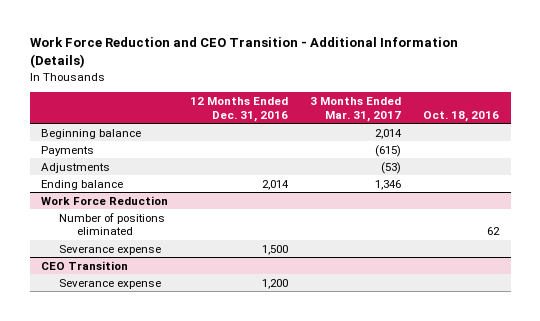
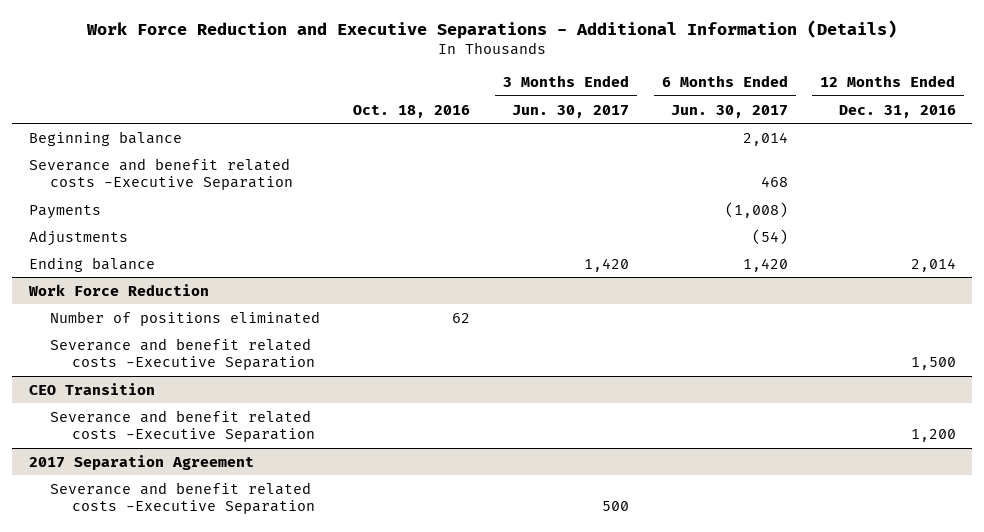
- Work Force Reduction and CEO Transition - Additional Information (Details)
+ Work Force Reduction and Executive Separations - Additional Information (Details)
- | 12 Months Ended Dec. 31, 2016 | 3 Months Ended Mar. 31, 2017 | Oct. 18, 2016
+ | Oct. 18, 2016 | 3 Months Ended Jun. 30, 2017 | 6 Months Ended Jun. 30, 2017 | 12 Months Ended Dec. 31, 2016
+ Severance and benefit related costs -Executive Separation | | | 468 |
@ Work Force Reduction
- Severance expense | 1,500 | |
+ Severance and benefit related costs -Executive Separation | | | | 1,500
@ CEO Transition
- Severance expense | 1,200 | |
+ Severance and benefit related costs -Executive Separation | | | | 1,200
+ 2017 Separation Agreement
+ Severance and benefit related costs -Executive Separation | | 500 | |

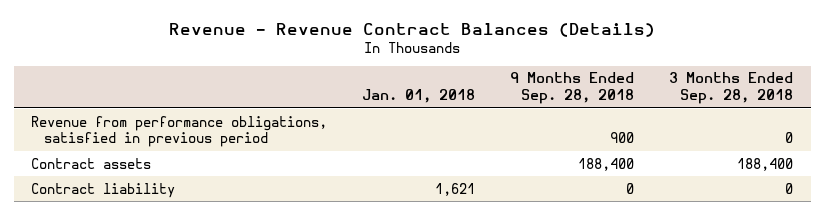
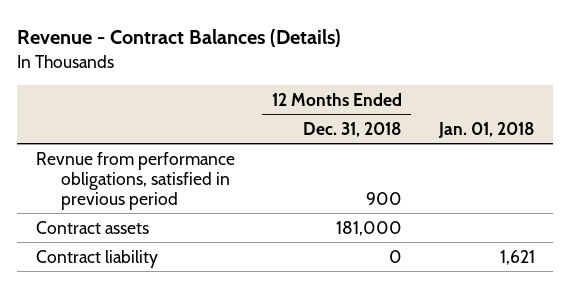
- Revenue - Revenue Contract Balances (Details)
+ Revenue - Contract Balances (Details)
- | Jan. 01, 2018 | 9 Months Ended Sep. 28, 2018 | 3 Months Ended Sep. 28, 2018
+ | 12 Months Ended Dec. 31, 2018 | Jan. 01, 2018
- Revenue from performance obligations, satisfied in previous period | | 900 | 0
+ Revnue from performance obligations, satisfied in previous period | 900 |

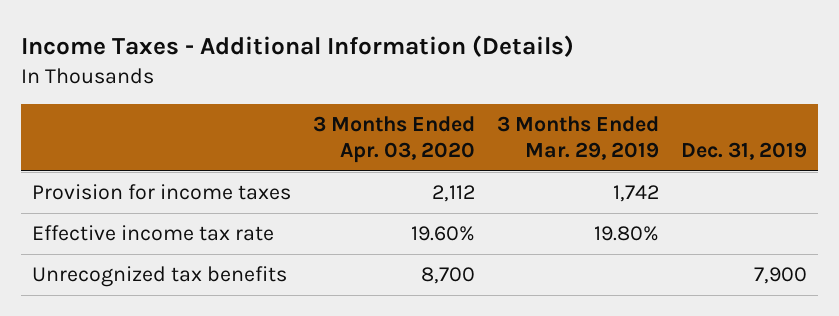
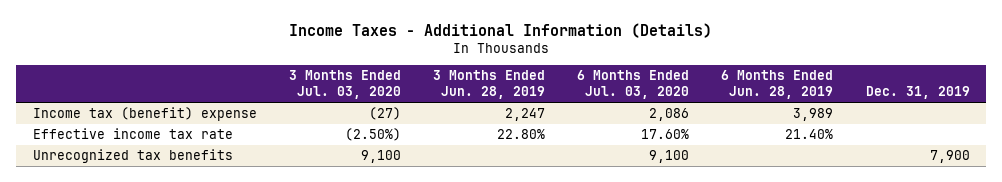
- | 3 Months Ended Apr. 03, 2020 | 3 Months Ended Mar. 29, 2019 | Dec. 31, 2019
+ | 3 Months Ended Jul. 03, 2020 | 3 Months Ended Jun. 28, 2019 | 6 Months Ended Jul. 03, 2020 | 6 Months Ended Jun. 28, 2019 | Dec. 31, 2019
- Provision for income taxes | 2,112 | 1,742 |
+ Income tax (benefit) expense | (27) | 2,247 | 2,086 | 3,989 |

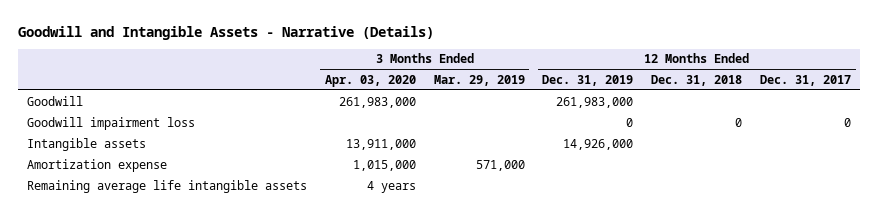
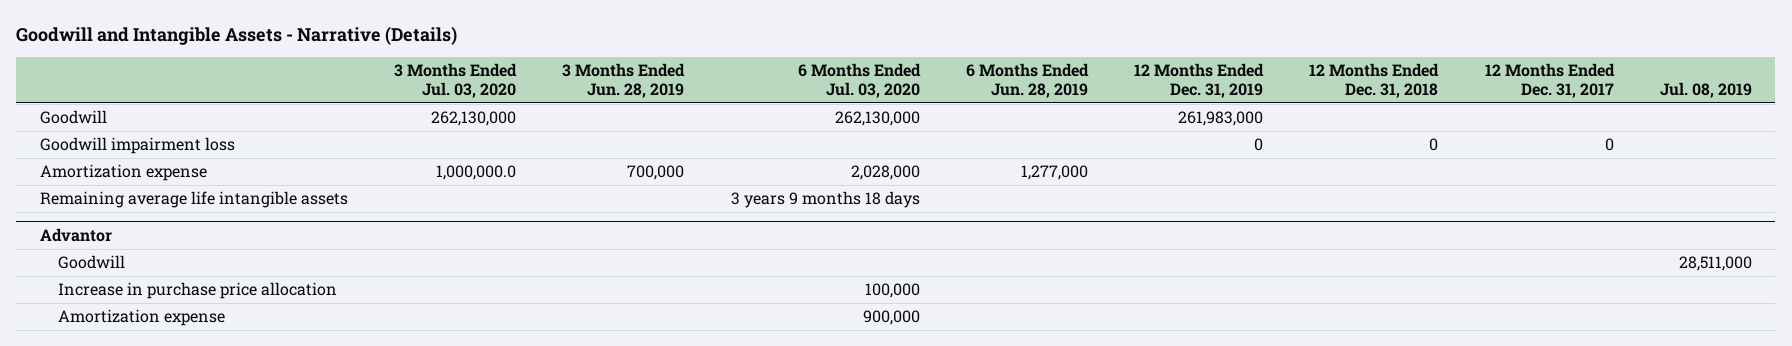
- | 3 Months Ended Apr. 03, 2020 | 3 Months Ended Mar. 29, 2019 | 12 Months Ended Dec. 31, 2019 | 12 Months Ended Dec. 31, 2018 | 12 Months Ended Dec. 31, 2017
+ | 3 Months Ended Jul. 03, 2020 | 3 Months Ended Jun. 28, 2019 | 6 Months Ended Jul. 03, 2020 | 6 Months Ended Jun. 28, 2019 | 12 Months Ended Dec. 31, 2019 | 12 Months Ended Dec. 31, 2018 | 12 Months Ended Dec. 31, 2017 | Jul. 08, 2019
- Intangible assets | 13,911,000 | | 14,926,000 | |
+ Advantor
+ Goodwill | | | | | | | | 28,511,000
+ Increase in purchase price allocation | | | 100,000 | | | | |
+ Amortization expense | | | 900,000 | | | | |

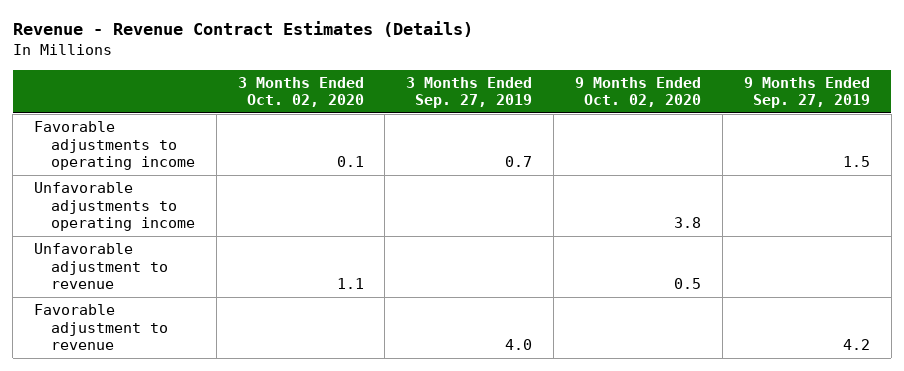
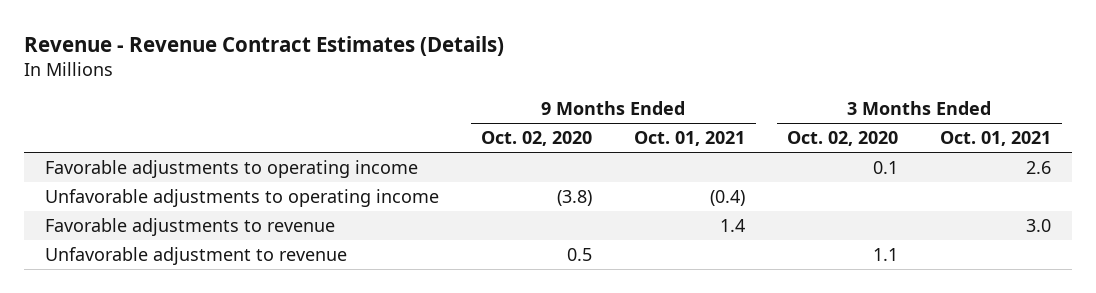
- | 3 Months Ended Oct. 02, 2020 | 3 Months Ended Sep. 27, 2019 | 9 Months Ended Oct. 02, 2020 | 9 Months Ended Sep. 27, 2019
+ | 9 Months Ended Oct. 02, 2020 | 9 Months Ended Oct. 01, 2021 | 3 Months Ended Oct. 02, 2020 | 3 Months Ended Oct. 01, 2021
- Unfavorable adjustments to operating income | | | 3.8 |
+ Unfavorable adjustments to operating income | (3.8) | (0.4) | |
+ Favorable adjustments to revenue | | 1.4 | | 3.0
- Favorable adjustment to revenue | | 4.0 | | 4.2

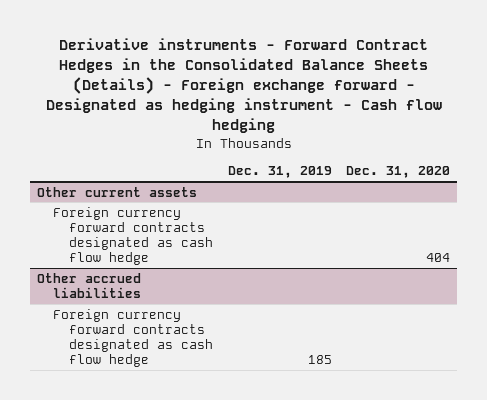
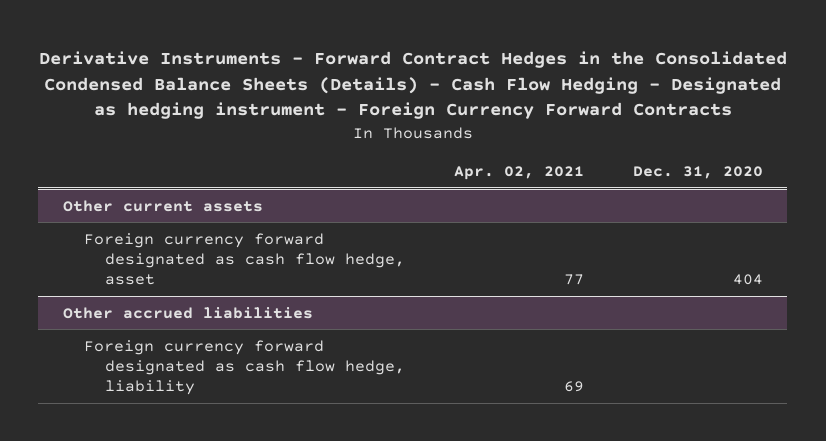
- Derivative instruments - Forward Contract Hedges in the Consolidated Balance Sheets (Details) - Foreign exchange forward - Designated as hedging instrument - Cash flow hedging
+ Derivative Instruments - Forward Contract Hedges in the Consolidated Condensed Balance Sheets (Details) - Cash Flow Hedging - Designated as hedging instrument - Foreign Currency Forward Contracts
- | Dec. 31, 2019 | Dec. 31, 2020
+ | Apr. 02, 2021 | Dec. 31, 2020
@ Other current assets
- Foreign currency forward contracts designated as cash flow hedge | | 404
+ Foreign currency forward designated as cash flow hedge, asset | 77 | 404
@ Other accrued liabilities
- Foreign currency forward contracts designated as cash flow hedge | 185 |
+ Foreign currency forward designated as cash flow hedge, liability | 69 |

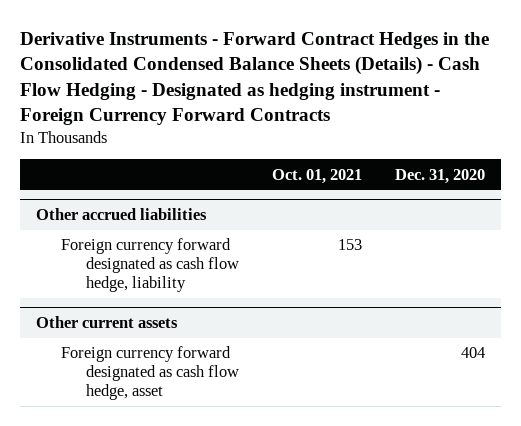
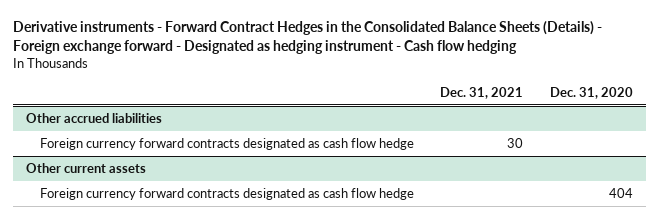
- Derivative Instruments - Forward Contract Hedges in the Consolidated Condensed Balance Sheets (Details) - Cash Flow Hedging - Designated as hedging instrument - Foreign Currency Forward Contracts
+ Derivative instruments - Forward Contract Hedges in the Consolidated Balance Sheets (Details) - Foreign exchange forward - Designated as hedging instrument - Cash flow hedging
- | Oct. 01, 2021 | Dec. 31, 2020
+ | Dec. 31, 2021 | Dec. 31, 2020
@ Other accrued liabilities
- Foreign currency forward designated as cash flow hedge, liability | 153 |
+ Foreign currency forward contracts designated as cash flow hedge | 30 |
@ Other current assets
- Foreign currency forward designated as cash flow hedge, asset | | 404
+ Foreign currency forward contracts designated as cash flow hedge | | 404

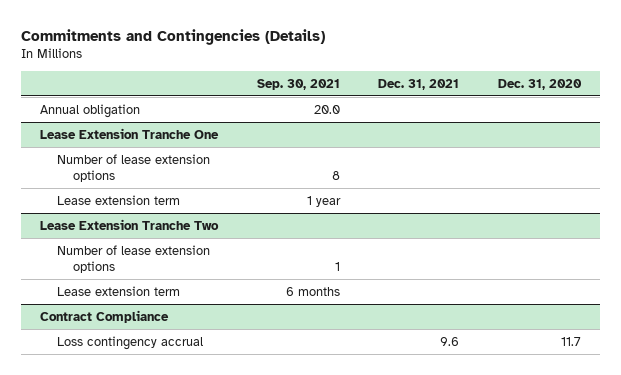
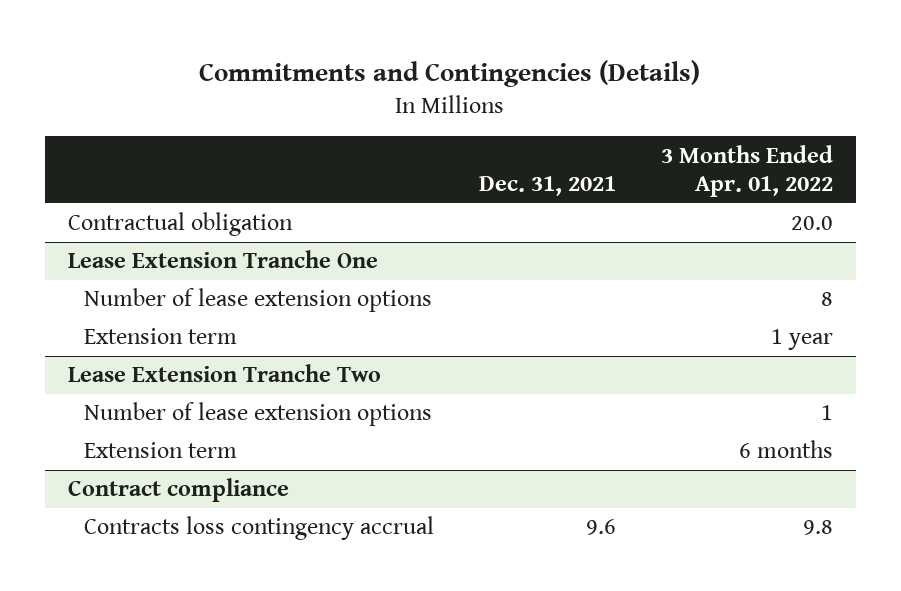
- | Sep. 30, 2021 | Dec. 31, 2021 | Dec. 31, 2020
+ | Dec. 31, 2021 | 3 Months Ended Apr. 01, 2022
- Annual obligation | 20.0 | |
+ Contractual obligation | | 20.0
@ Lease Extension Tranche One
- Lease extension term | 1 year | |
+ Extension term | | 1 year
@ Lease Extension Tranche Two
- Lease extension term | 6 months | |
- Contract Compliance
- Loss contingency accrual | | 9.6 | 11.7
@ Lease Extension Tranche Two
+ Extension term | | 6 months
+ Contract compliance
+ Contracts loss contingency accrual | 9.6 | 9.8

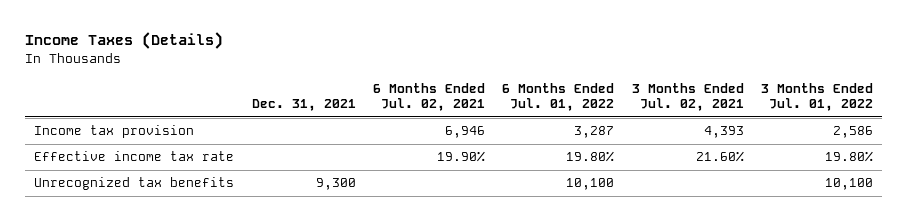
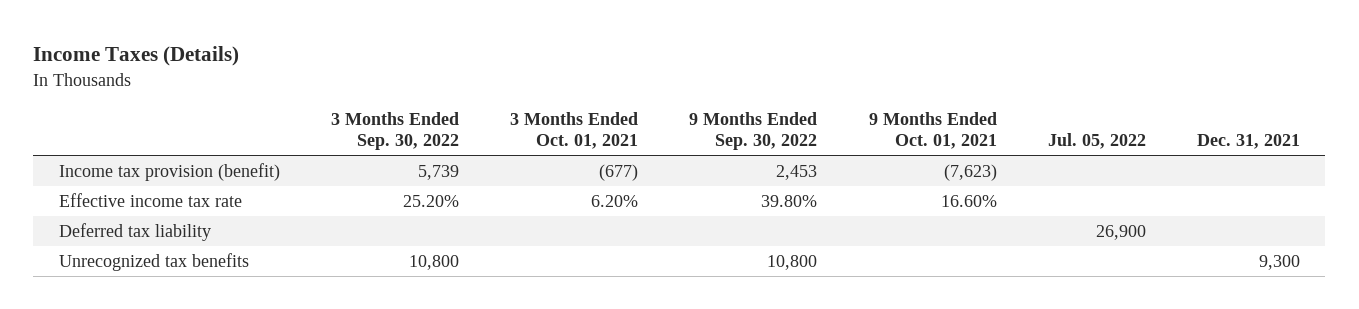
- | Dec. 31, 2021 | 6 Months Ended Jul. 02, 2021 | 6 Months Ended Jul. 01, 2022 | 3 Months Ended Jul. 02, 2021 | 3 Months Ended Jul. 01, 2022
+ | 3 Months Ended Sep. 30, 2022 | 3 Months Ended Oct. 01, 2021 | 9 Months Ended Sep. 30, 2022 | 9 Months Ended Oct. 01, 2021 | Jul. 05, 2022 | Dec. 31, 2021
- Income tax provision | | 6,946 | 3,287 | 4,393 | 2,586
+ Income tax provision (benefit) | 5,739 | (677) | 2,453 | (7,623) | |
+ Deferred tax liability | | | | | 26,900 |

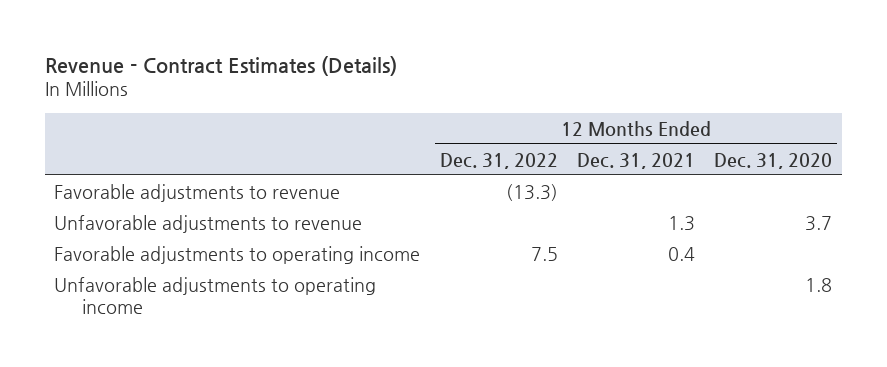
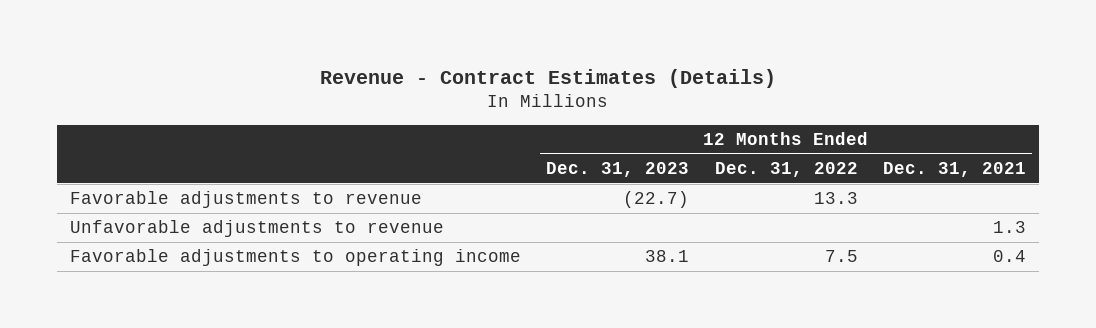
- | 12 Months Ended Dec. 31, 2022 | 12 Months Ended Dec. 31, 2021 | 12 Months Ended Dec. 31, 2020
+ | 12 Months Ended Dec. 31, 2023 | 12 Months Ended Dec. 31, 2022 | 12 Months Ended Dec. 31, 2021
- Favorable adjustments to revenue | (13.3) | |
+ Favorable adjustments to revenue | (22.7) | 13.3 |
- Unfavorable adjustments to operating income | | | 1.8

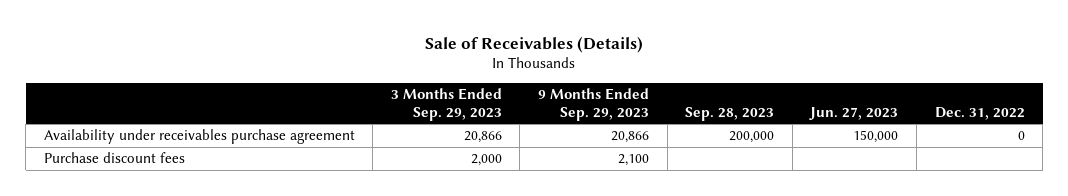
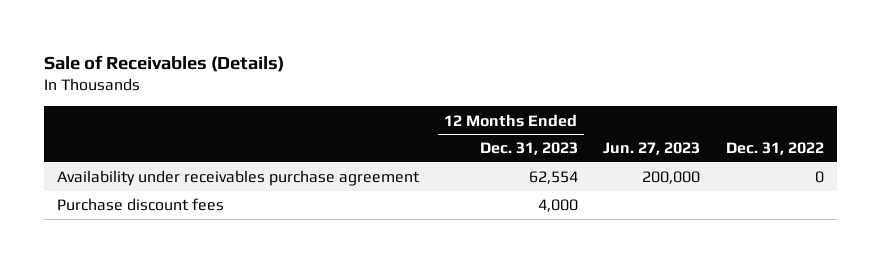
- | 3 Months Ended Sep. 29, 2023 | 9 Months Ended Sep. 29, 2023 | Sep. 28, 2023 | Jun. 27, 2023 | Dec. 31, 2022
+ | 12 Months Ended Dec. 31, 2023 | Jun. 27, 2023 | Dec. 31, 2022
- Availability under receivables purchase agreement | 20,866 | 20,866 | 200,000 | 150,000 | 0
+ Availability under receivables purchase agreement | 62,554 | 200,000 | 0

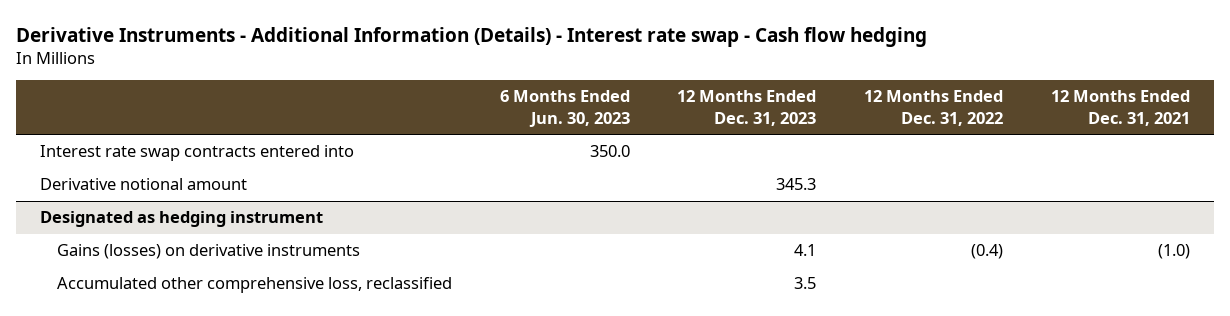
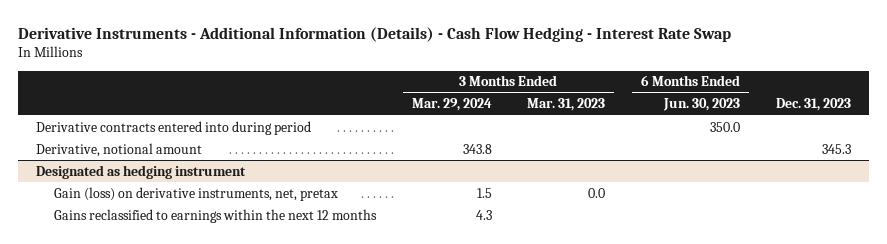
- Derivative Instruments - Additional Information (Details) - Interest rate swap - Cash flow hedging
+ Derivative Instruments - Additional Information (Details) - Cash Flow Hedging - Interest Rate Swap
- | 6 Months Ended Jun. 30, 2023 | 12 Months Ended Dec. 31, 2023 | 12 Months Ended Dec. 31, 2022 | 12 Months Ended Dec. 31, 2021
+ | 3 Months Ended Mar. 29, 2024 | 3 Months Ended Mar. 31, 2023 | 6 Months Ended Jun. 30, 2023 | Dec. 31, 2023
- Interest rate swap contracts entered into | 350.0 | | |
- Derivative notional amount | | 345.3 | |
+ Derivative contracts entered into during period | | | 350.0 |
+ Derivative, notional amount | 343.8 | | | 345.3
@ Designated as hedging instrument
- Gains (losses) on derivative instruments | | 4.1 | (0.4) | (1.0)
- Accumulated other comprehensive loss, reclassified | | 3.5 | |
+ Gain (loss) on derivative instruments, net, pretax | 1.5 | 0.0 | |
+ Gains reclassified to earnings within the next 12 months | 4.3 | | |

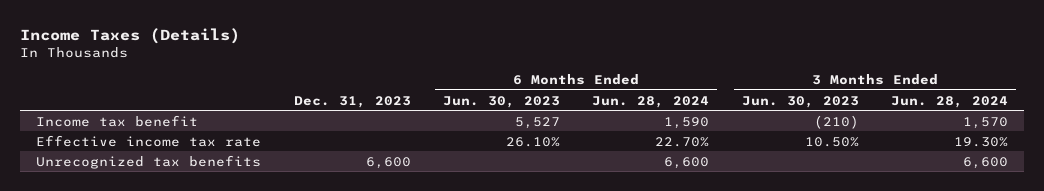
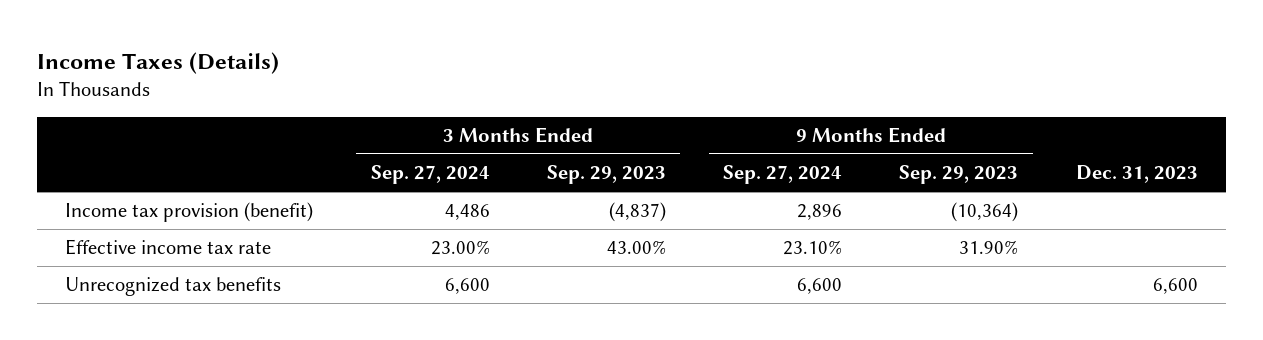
- | Dec. 31, 2023 | 6 Months Ended Jun. 30, 2023 | 6 Months Ended Jun. 28, 2024 | 3 Months Ended Jun. 30, 2023 | 3 Months Ended Jun. 28, 2024
+ | 3 Months Ended Sep. 27, 2024 | 3 Months Ended Sep. 29, 2023 | 9 Months Ended Sep. 27, 2024 | 9 Months Ended Sep. 29, 2023 | Dec. 31, 2023
- Income tax benefit | | 5,527 | 1,590 | (210) | 1,570
+ Income tax provision (benefit) | 4,486 | (4,837) | 2,896 | (10,364) |

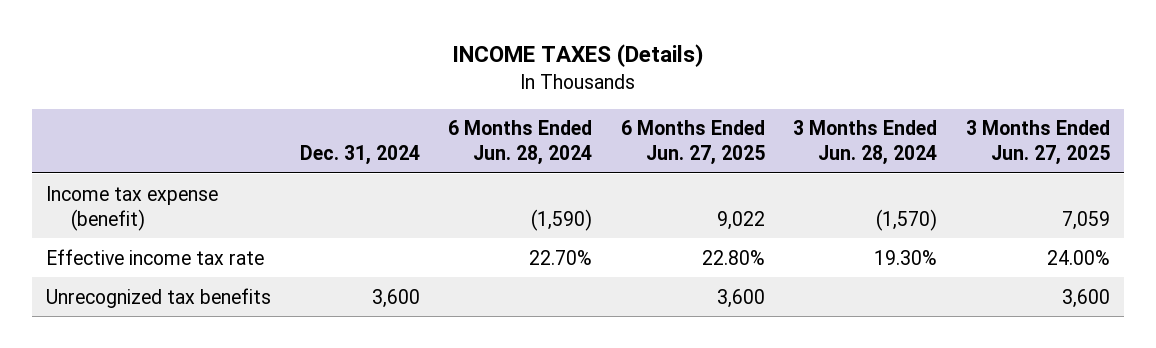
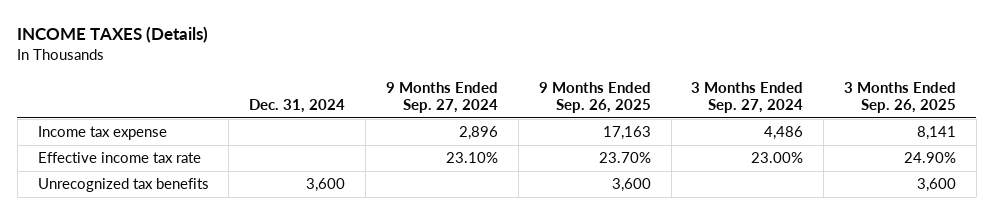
- | Dec. 31, 2024 | 6 Months Ended Jun. 28, 2024 | 6 Months Ended Jun. 27, 2025 | 3 Months Ended Jun. 28, 2024 | 3 Months Ended Jun. 27, 2025
+ | Dec. 31, 2024 | 9 Months Ended Sep. 27, 2024 | 9 Months Ended Sep. 26, 2025 | 3 Months Ended Sep. 27, 2024 | 3 Months Ended Sep. 26, 2025
- Income tax expense (benefit) | | (1,590) | 9,022 | (1,570) | 7,059
+ Income tax expense | | 2,896 | 17,163 | 4,486 | 8,141

